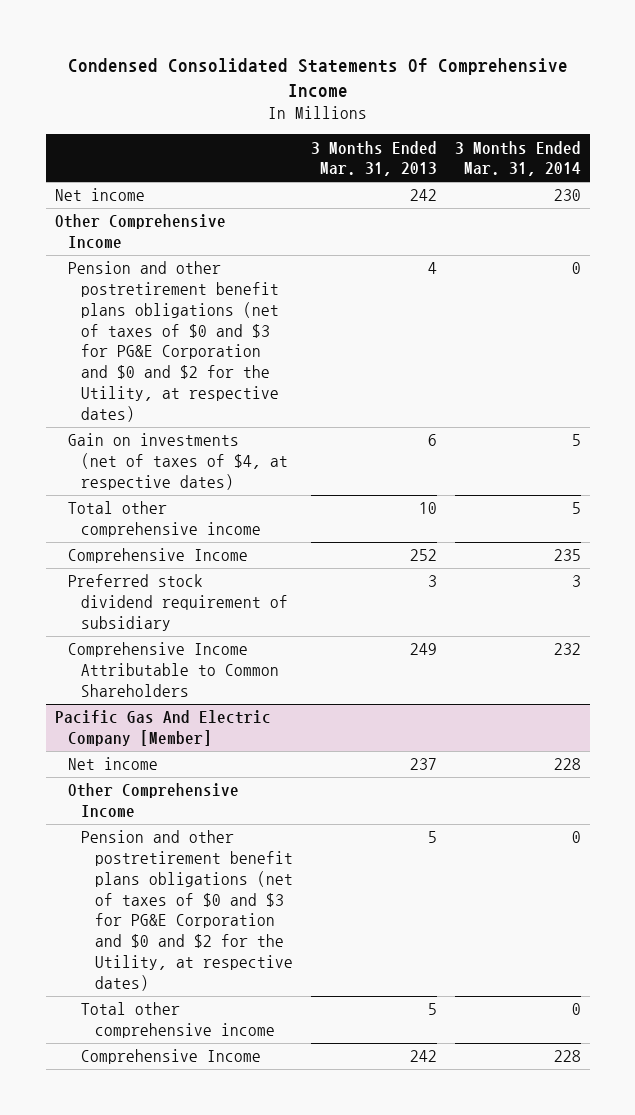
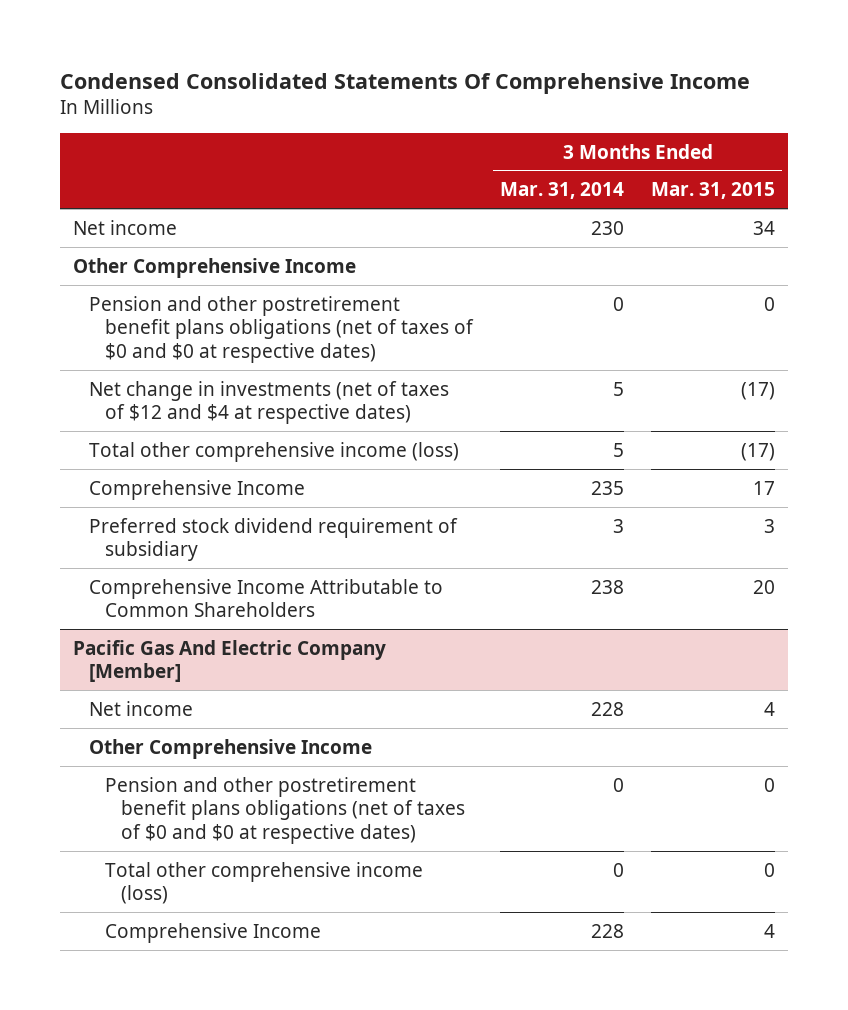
- | 3 Months Ended Mar. 31, 2013 | 3 Months Ended Mar. 31, 2014
+ | 3 Months Ended Mar. 31, 2014 | 3 Months Ended Mar. 31, 2015
- Pension and other postretirement benefit plans obligations (net of taxes of $0 and $3 for PG&E Corporation and $0 and $2 for the Utility, at respective dates) | 4 | 0
- Gain on investments (net of taxes of $4, at respective dates) | 6 | 5
- Total other comprehensive income | 10 | 5
+ Pension and other postretirement benefit plans obligations (net of taxes of $0 and $0 at respective dates) | 0 | 0
+ Net change in investments (net of taxes of $12 and $4 at respective dates) | 5 | (17)
+ Total other comprehensive income (loss) | 5 | (17)
- Comprehensive Income Attributable to Common Shareholders | 249 | 232
+ Comprehensive Income Attributable to Common Shareholders | 238 | 20
@ Pacific Gas And Electric Company [Member]
- Pension and other postretirement benefit plans obligations (net of taxes of $0 and $3 for PG&E Corporation and $0 and $2 for the Utility, at respective dates) | 5 | 0
- Total other comprehensive income | 5 | 0
+ Pension and other postretirement benefit plans obligations (net of taxes of $0 and $0 at respective dates) | 0 | 0
+ Total other comprehensive income (loss) | 0 | 0

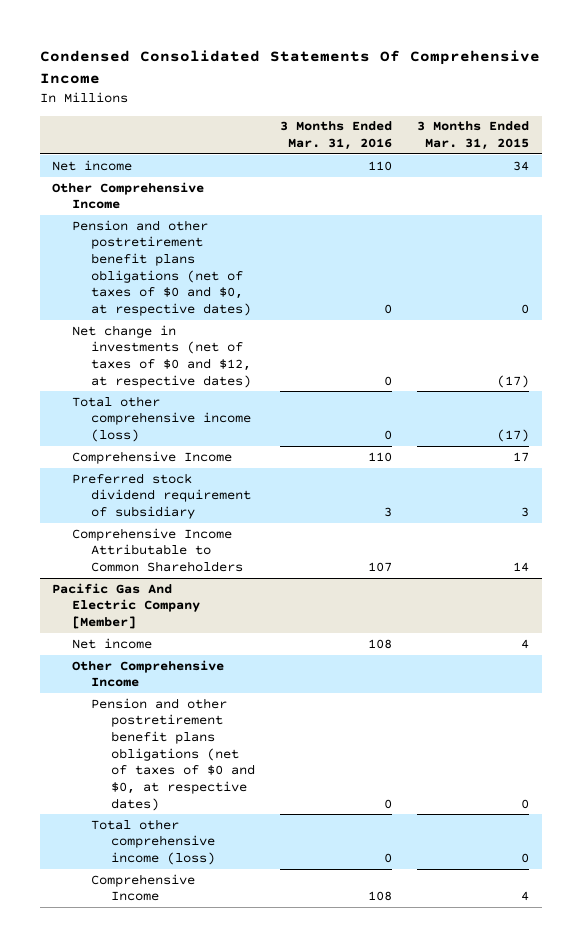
- | 3 Months Ended Mar. 31, 2014 | 3 Months Ended Mar. 31, 2015
+ | 3 Months Ended Mar. 31, 2016 | 3 Months Ended Mar. 31, 2015
- Pension and other postretirement benefit plans obligations (net of taxes of $0 and $0 at respective dates) | 0 | 0
- Net change in investments (net of taxes of $12 and $4 at respective dates) | 5 | (17)
+ Pension and other postretirement benefit plans obligations (net of taxes of $0 and $0, at respective dates) | 0 | 0
+ Net change in investments (net of taxes of $0 and $12, at respective dates) | 0 | (17)
- Comprehensive Income Attributable to Common Shareholders | 238 | 20
+ Comprehensive Income Attributable to Common Shareholders | 107 | 14
@ Pacific Gas And Electric Company [Member]
- Pension and other postretirement benefit plans obligations (net of taxes of $0 and $0 at respective dates) | 0 | 0
+ Pension and other postretirement benefit plans obligations (net of taxes of $0 and $0, at respective dates) | 0 | 0

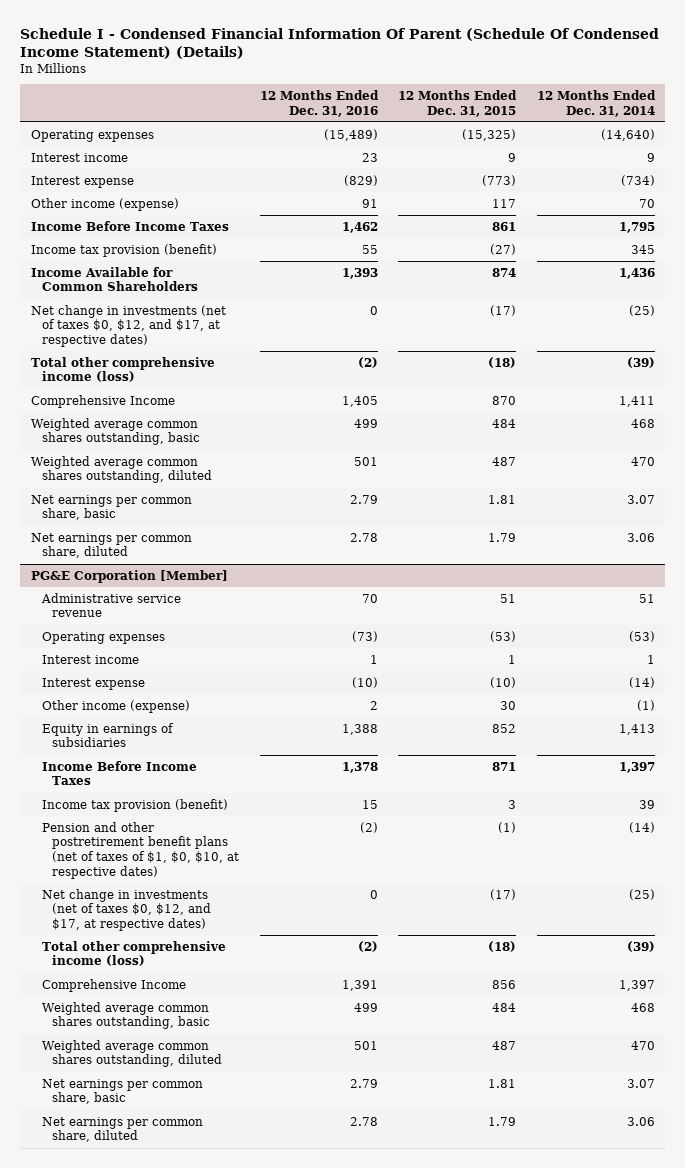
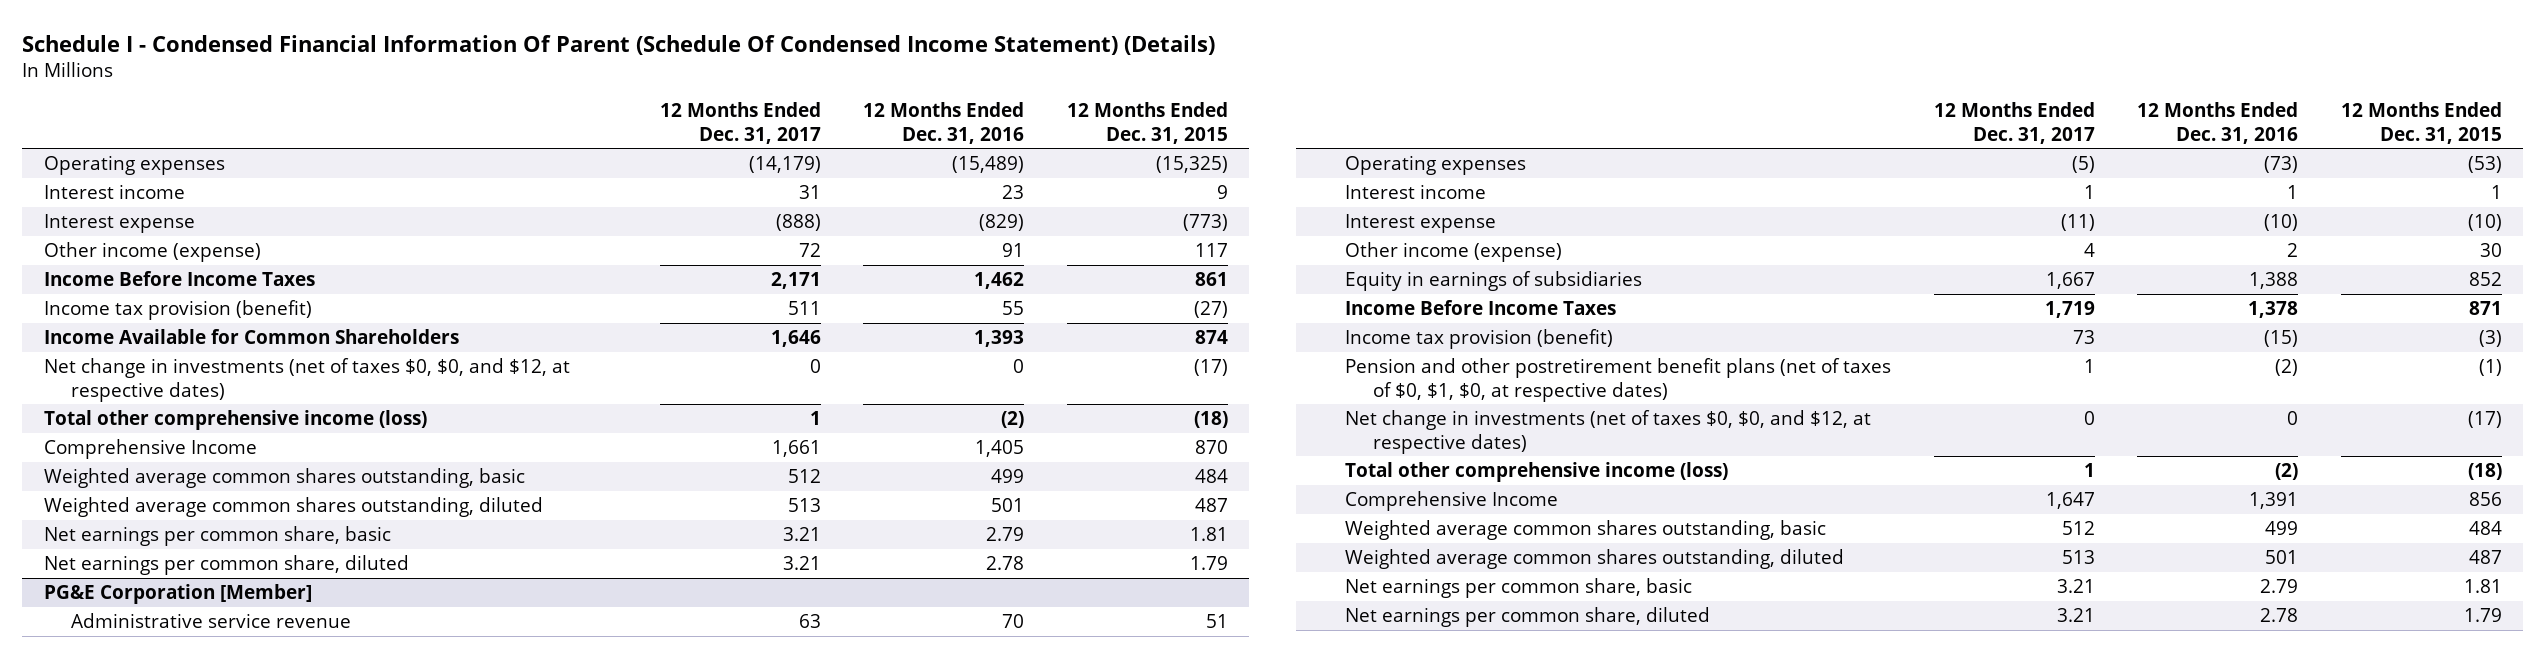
- | 12 Months Ended Dec. 31, 2016 | 12 Months Ended Dec. 31, 2015 | 12 Months Ended Dec. 31, 2014
+ | 12 Months Ended Dec. 31, 2017 | 12 Months Ended Dec. 31, 2016 | 12 Months Ended Dec. 31, 2015
- Net change in investments (net of taxes $0, $12, and $17, at respective dates) | 0 | (17) | (25)
+ Net change in investments (net of taxes $0, $0, and $12, at respective dates) | 0 | 0 | (17)
@ PG&E Corporation [Member]
- Income tax provision (benefit) | 15 | 3 | 39
- Pension and other postretirement benefit plans (net of taxes of $1, $0, $10, at respective dates) | (2) | (1) | (14)
- Net change in investments (net of taxes $0, $12, and $17, at respective dates) | 0 | (17) | (25)
+ Income tax provision (benefit) | 73 | (15) | (3)
+ Pension and other postretirement benefit plans (net of taxes of $0, $1, $0, at respective dates) | 1 | (2) | (1)
+ Net change in investments (net of taxes $0, $0, and $12, at respective dates) | 0 | 0 | (17)

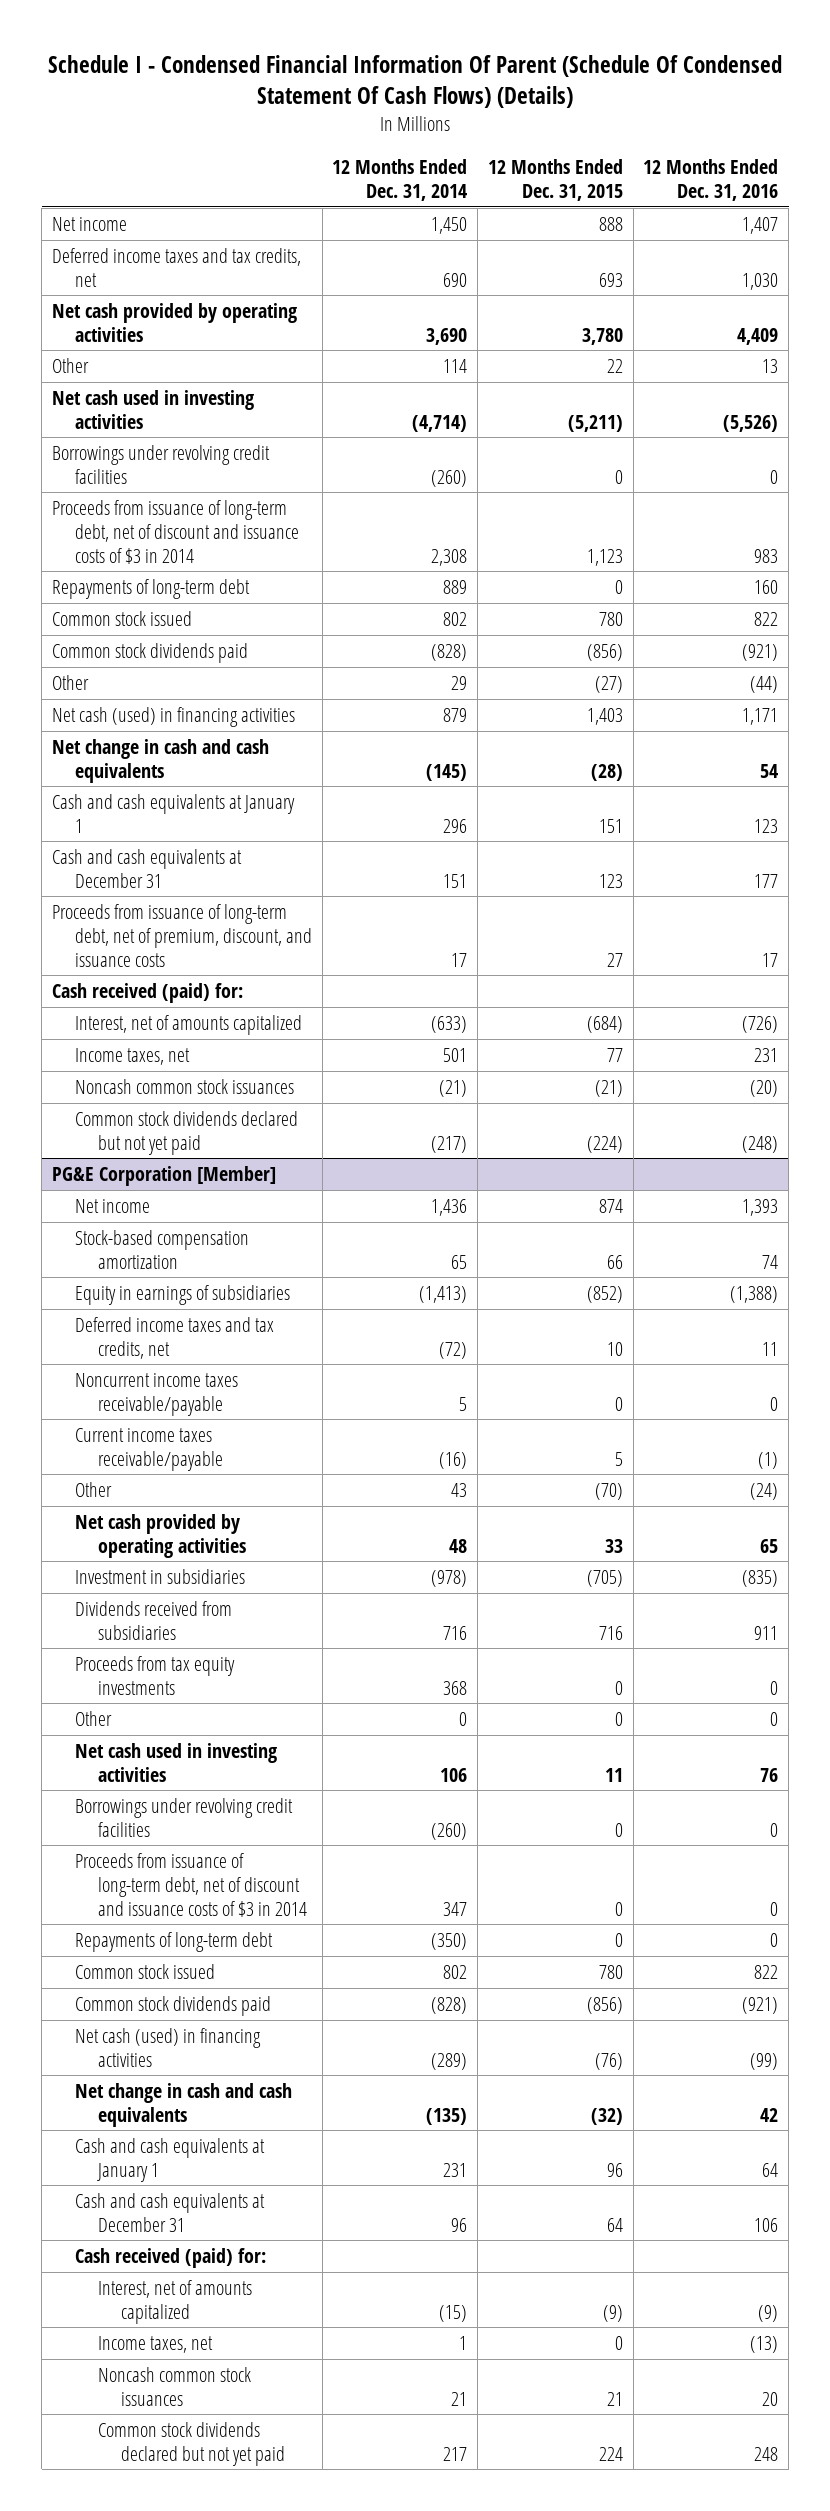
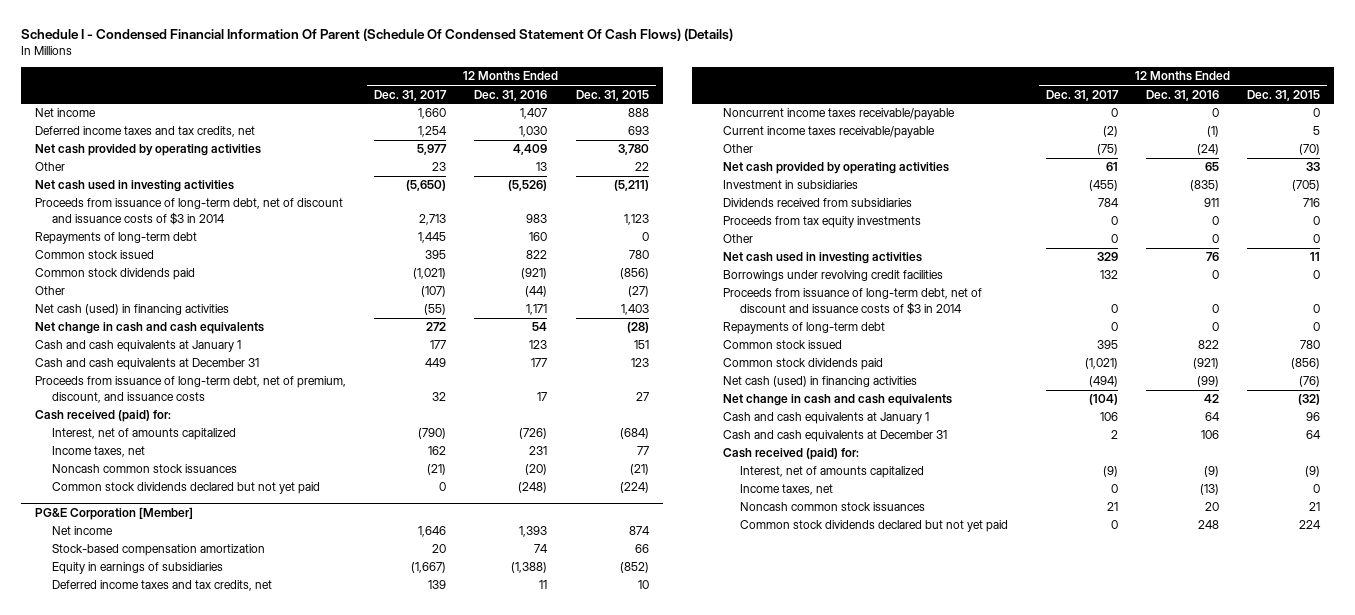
- | 12 Months Ended Dec. 31, 2014 | 12 Months Ended Dec. 31, 2015 | 12 Months Ended Dec. 31, 2016
+ | 12 Months Ended Dec. 31, 2017 | 12 Months Ended Dec. 31, 2016 | 12 Months Ended Dec. 31, 2015
- Borrowings under revolving credit facilities | (260) | 0 | 0

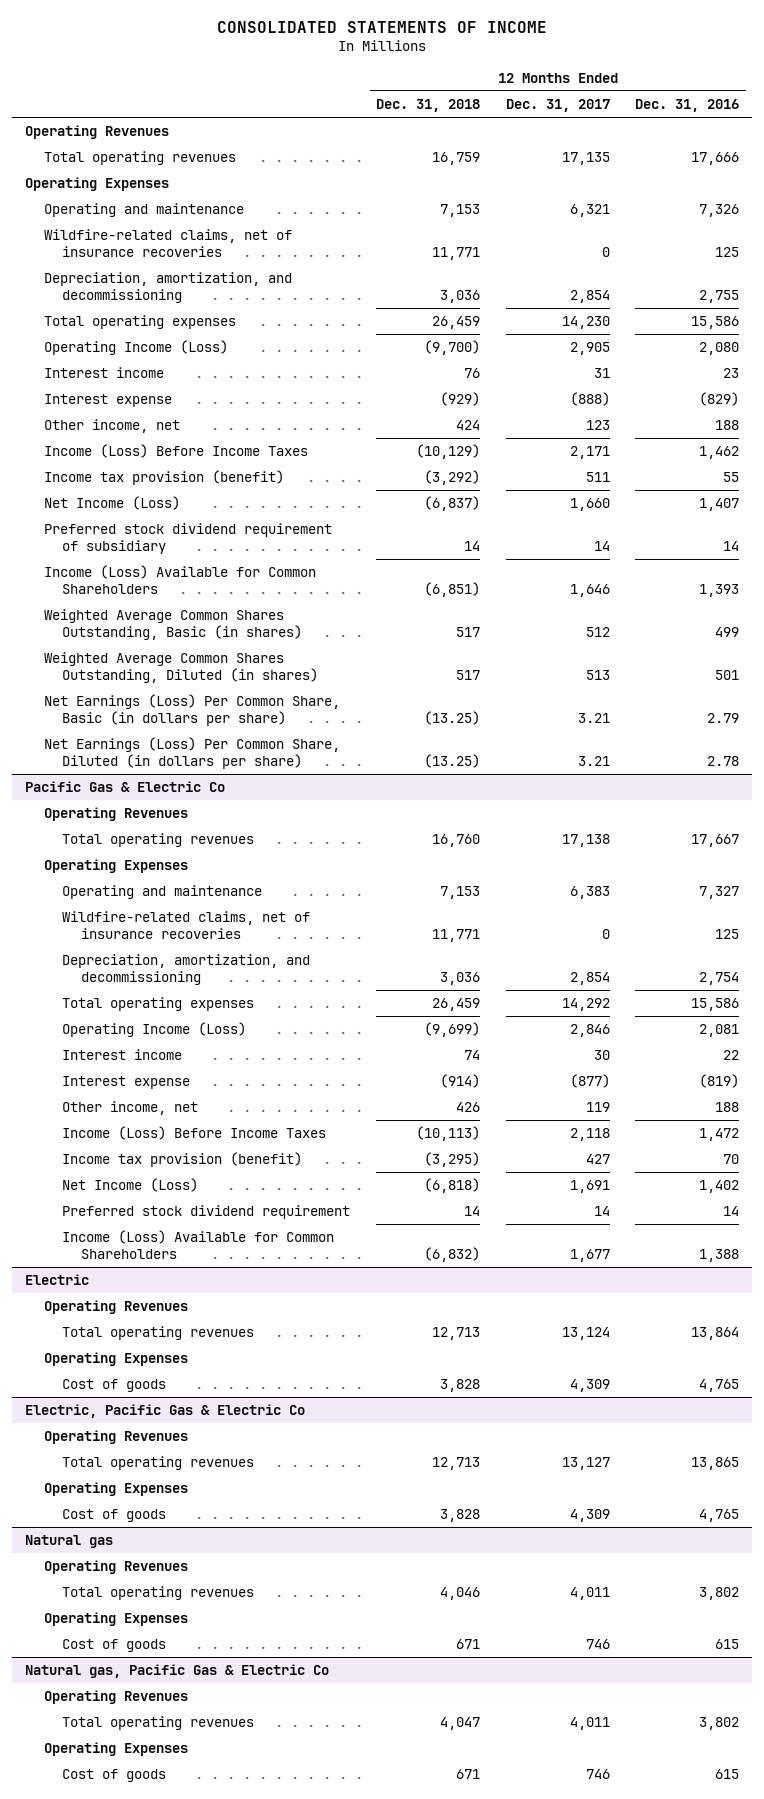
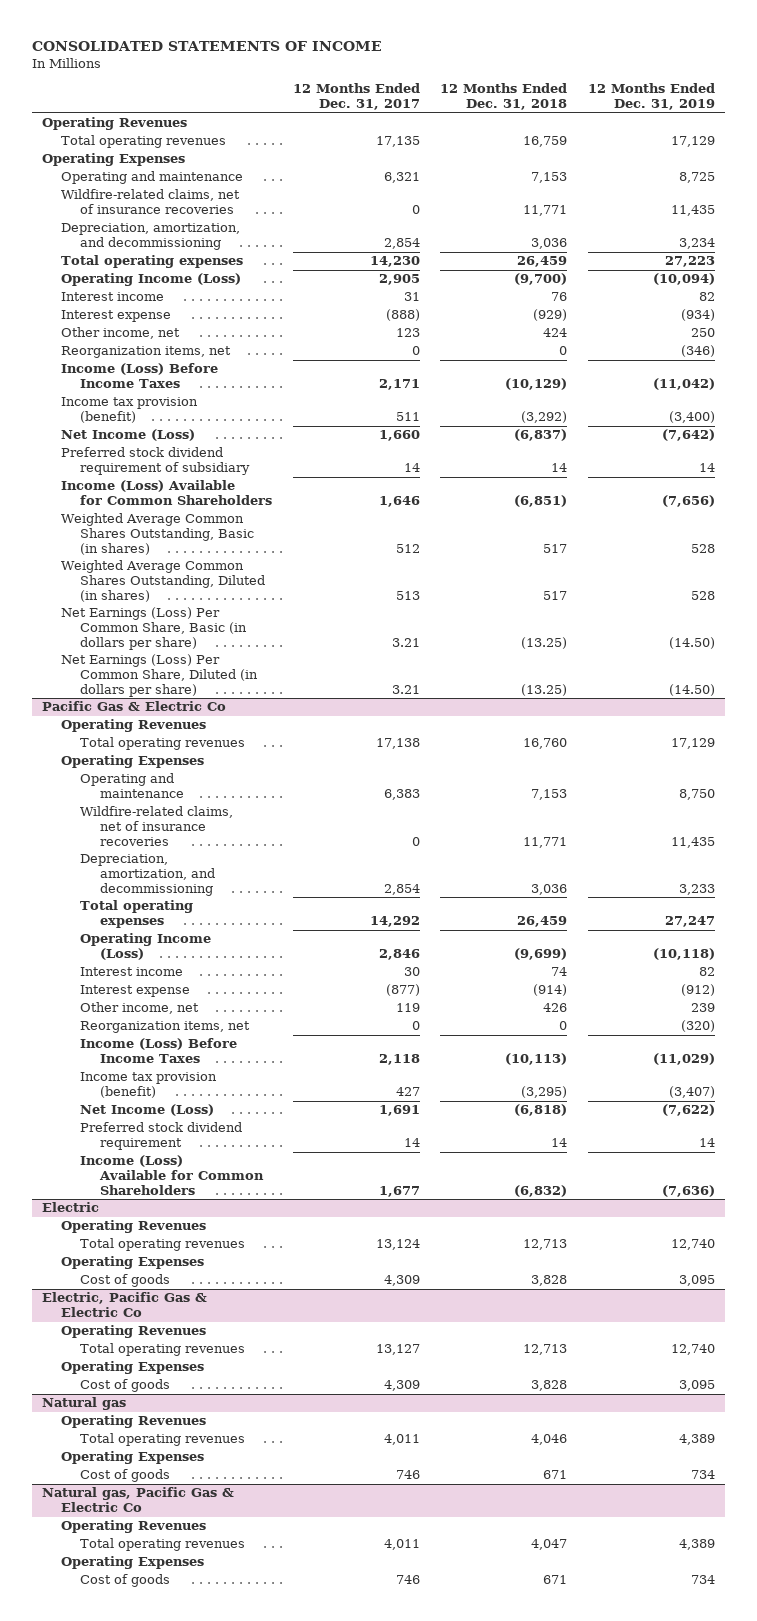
- | 12 Months Ended Dec. 31, 2018 | 12 Months Ended Dec. 31, 2017 | 12 Months Ended Dec. 31, 2016
+ | 12 Months Ended Dec. 31, 2017 | 12 Months Ended Dec. 31, 2018 | 12 Months Ended Dec. 31, 2019
+ Reorganization items, net | 0 | 0 | (346)
@ Pacific Gas & Electric Co
+ Reorganization items, net | 0 | 0 | (320)

